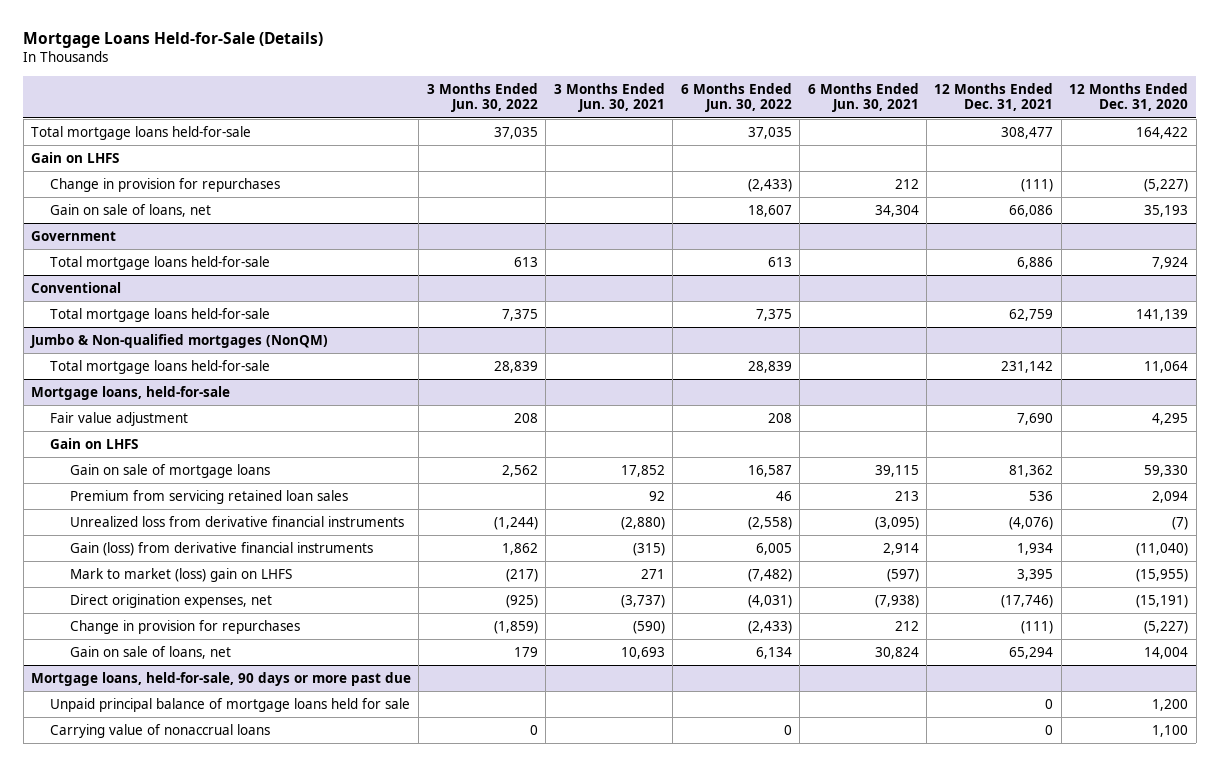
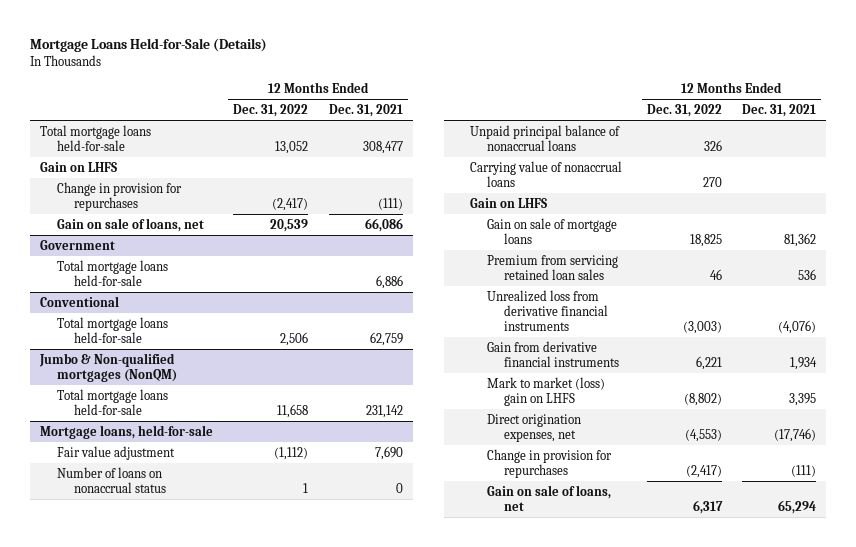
- | 3 Months Ended Jun. 30, 2022 | 3 Months Ended Jun. 30, 2021 | 6 Months Ended Jun. 30, 2022 | 6 Months Ended Jun. 30, 2021 | 12 Months Ended Dec. 31, 2021 | 12 Months Ended Dec. 31, 2020
+ | 12 Months Ended Dec. 31, 2022 | 12 Months Ended Dec. 31, 2021
@ Mortgage loans, held-for-sale
+ Number of loans on nonaccrual status | 1 | 0
+ Unpaid principal balance of nonaccrual loans | 326 |
+ Carrying value of nonaccrual loans | 270 |
- Gain (loss) from derivative financial instruments | 1,862 | (315) | 6,005 | 2,914 | 1,934 | (11,040)
+ Gain from derivative financial instruments | 6,221 | 1,934
- Mortgage loans, held-for-sale, 90 days or more past due
- Unpaid principal balance of mortgage loans held for sale | | | | | 0 | 1,200
- Carrying value of nonaccrual loans | 0 | | 0 | | 0 | 1,100

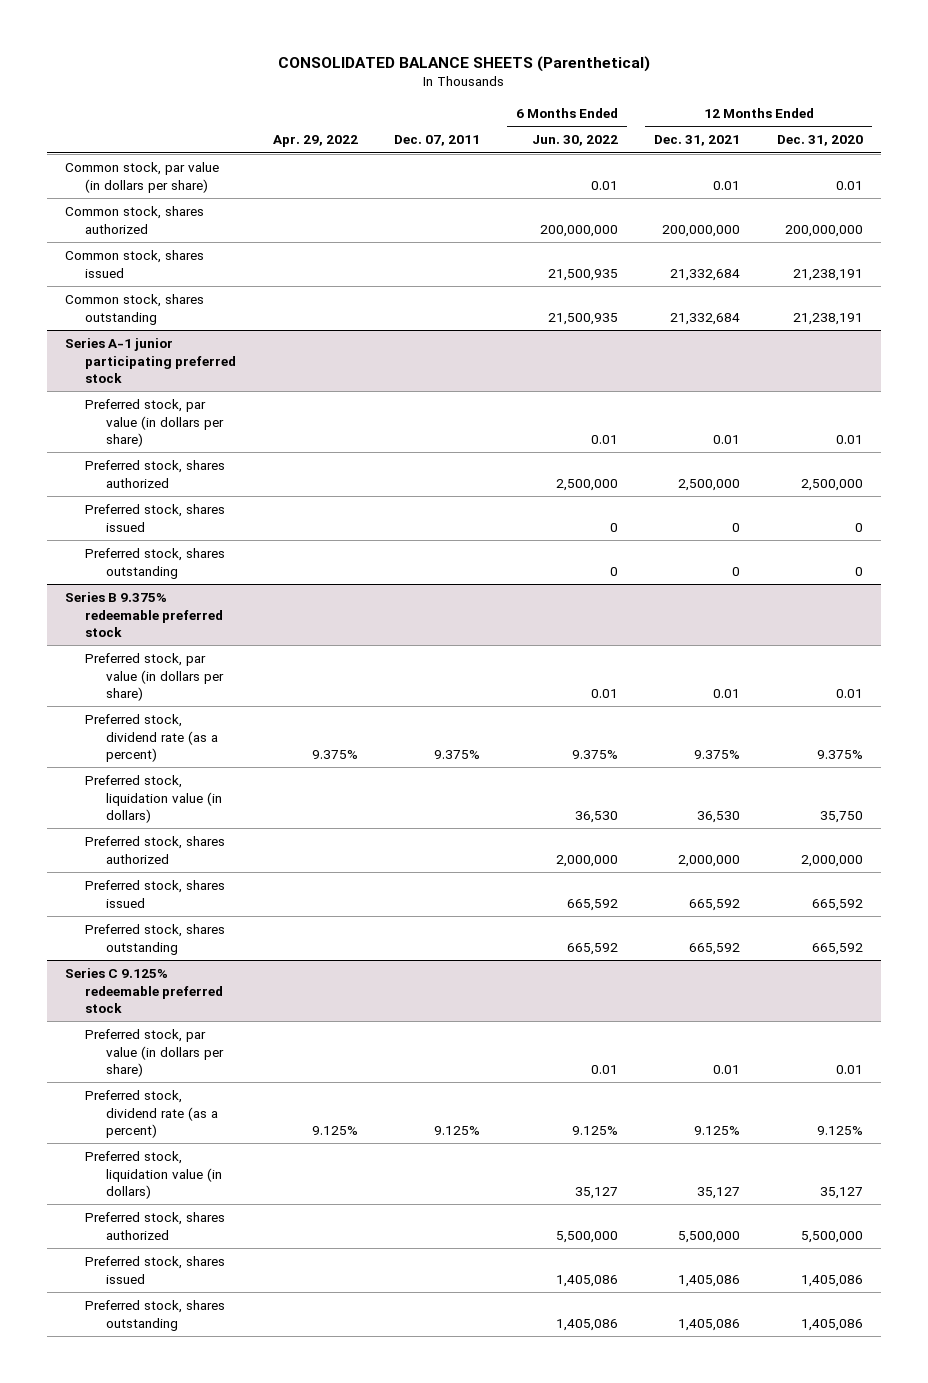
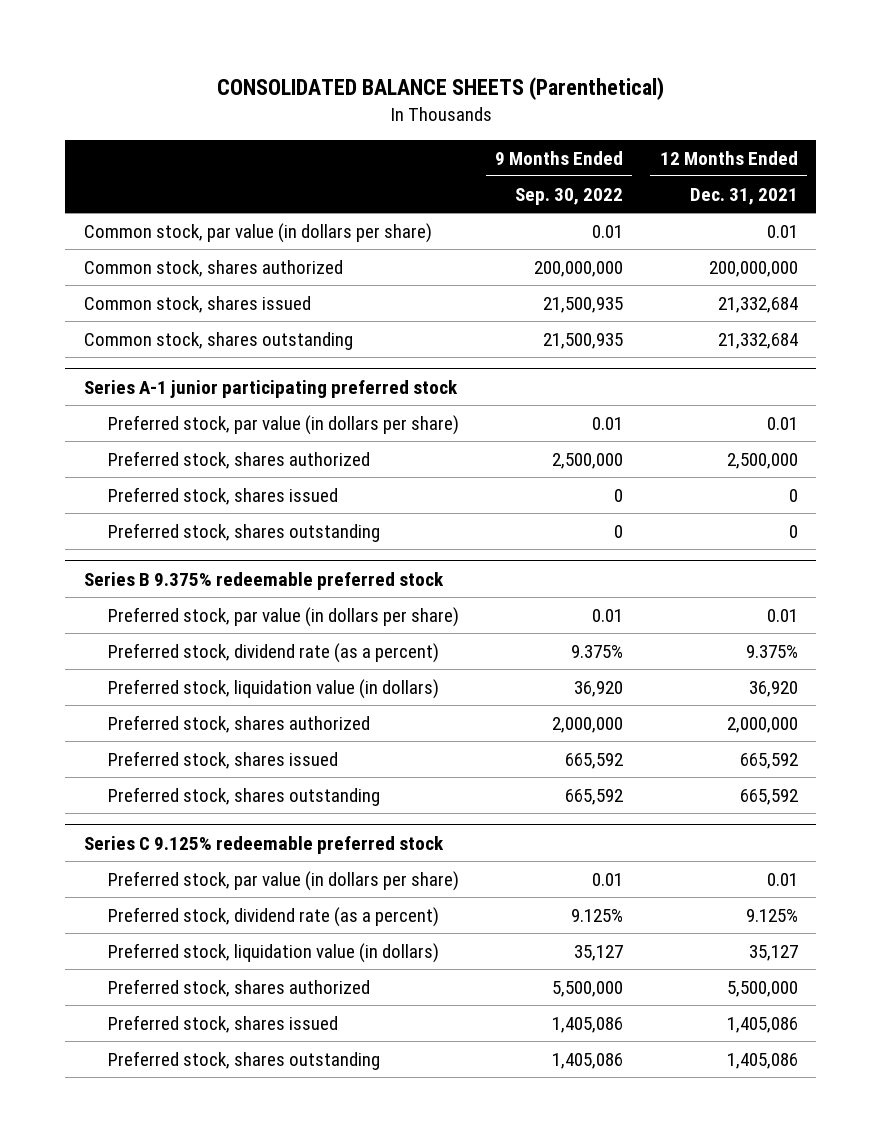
- | Apr. 29, 2022 | Dec. 07, 2011 | 6 Months Ended Jun. 30, 2022 | 12 Months Ended Dec. 31, 2021 | 12 Months Ended Dec. 31, 2020
+ | 9 Months Ended Sep. 30, 2022 | 12 Months Ended Dec. 31, 2021
@ Series B 9.375% redeemable preferred stock
- Preferred stock, liquidation value (in dollars) | | | 36,530 | 36,530 | 35,750
+ Preferred stock, liquidation value (in dollars) | 36,920 | 36,920

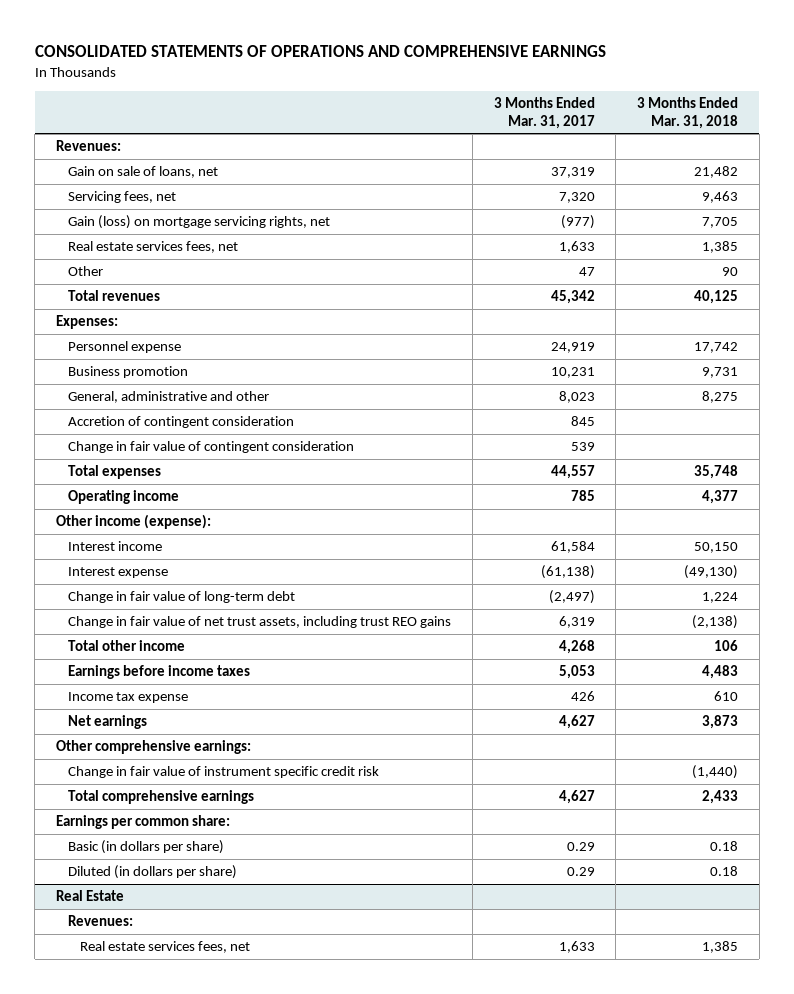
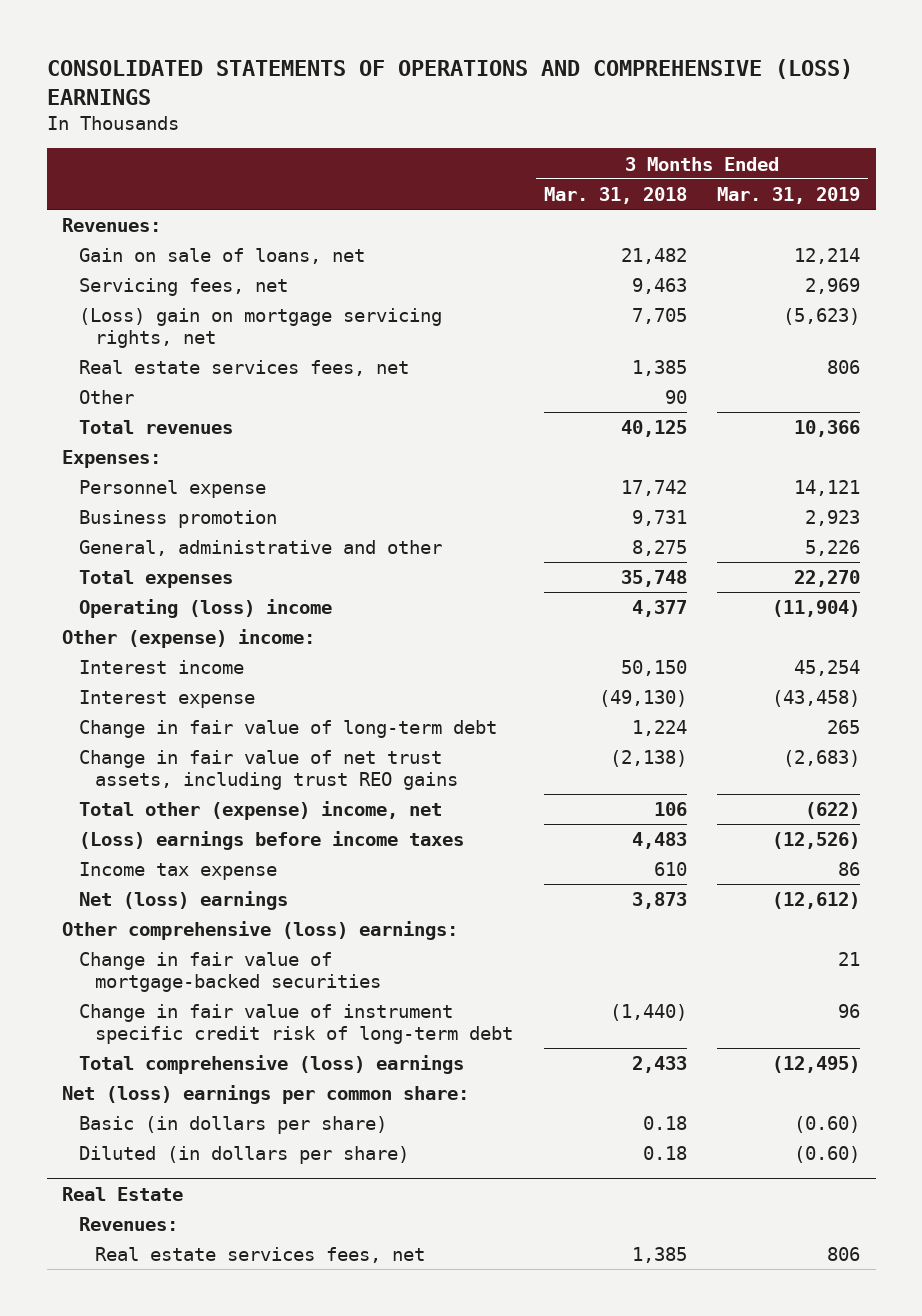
- CONSOLIDATED STATEMENTS OF OPERATIONS AND COMPREHENSIVE EARNINGS
+ CONSOLIDATED STATEMENTS OF OPERATIONS AND COMPREHENSIVE (LOSS) EARNINGS
- | 3 Months Ended Mar. 31, 2017 | 3 Months Ended Mar. 31, 2018
+ | 3 Months Ended Mar. 31, 2018 | 3 Months Ended Mar. 31, 2019
- Gain (loss) on mortgage servicing rights, net | (977) | 7,705
+ (Loss) gain on mortgage servicing rights, net | 7,705 | (5,623)
- Accretion of contingent consideration | 845 |
- Change in fair value of contingent consideration | 539 |
- Operating income | 785 | 4,377
- Other income (expense):
+ Operating (loss) income | 4,377 | (11,904)
+ Other (expense) income:
- Total other income | 4,268 | 106
- Earnings before income taxes | 5,053 | 4,483
+ Total other (expense) income, net | 106 | (622)
+ (Loss) earnings before income taxes | 4,483 | (12,526)
- Net earnings | 4,627 | 3,873
- Other comprehensive earnings:
- Change in fair value of instrument specific credit risk | | (1,440)
- Total comprehensive earnings | 4,627 | 2,433
- Earnings per common share:
+ Net (loss) earnings | 3,873 | (12,612)
+ Other comprehensive (loss) earnings:
+ Change in fair value of mortgage-backed securities | | 21
+ Change in fair value of instrument specific credit risk of long-term debt | (1,440) | 96
+ Total comprehensive (loss) earnings | 2,433 | (12,495)
+ Net (loss) earnings per common share:

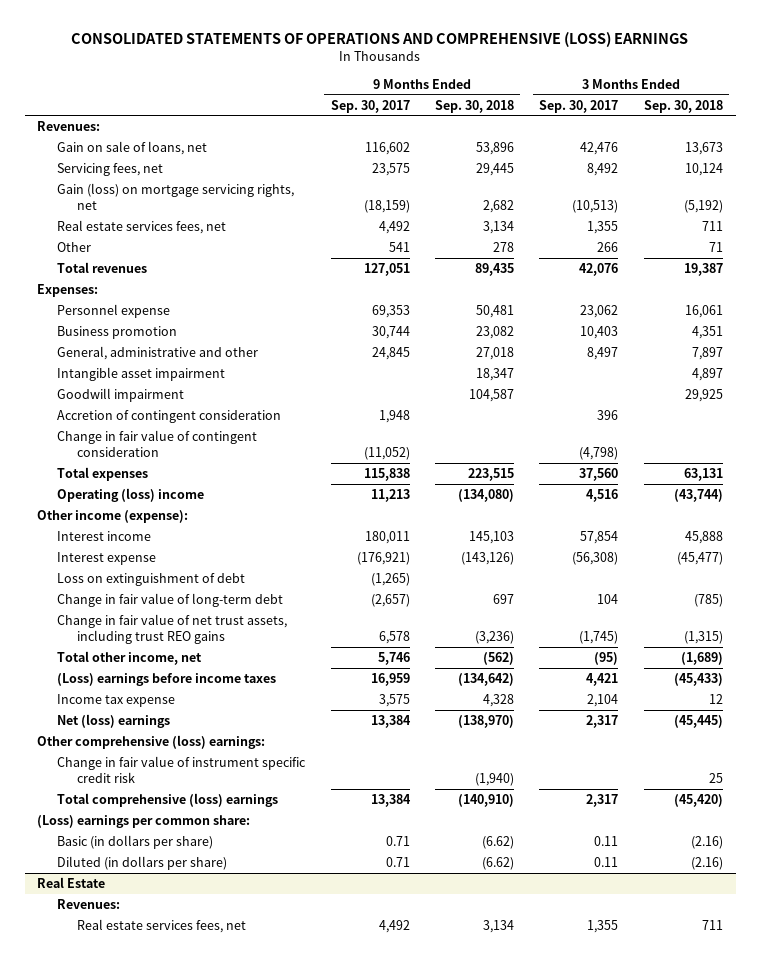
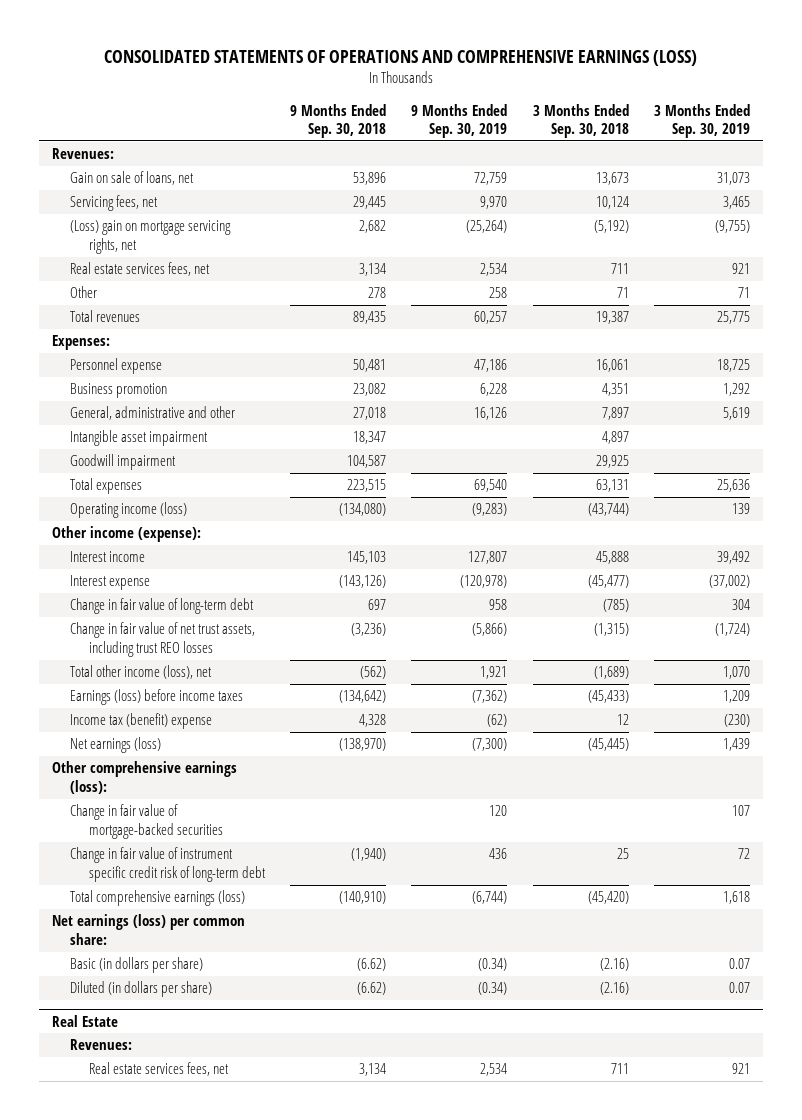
- CONSOLIDATED STATEMENTS OF OPERATIONS AND COMPREHENSIVE (LOSS) EARNINGS
+ CONSOLIDATED STATEMENTS OF OPERATIONS AND COMPREHENSIVE EARNINGS (LOSS)
- | 9 Months Ended Sep. 30, 2017 | 9 Months Ended Sep. 30, 2018 | 3 Months Ended Sep. 30, 2017 | 3 Months Ended Sep. 30, 2018
+ | 9 Months Ended Sep. 30, 2018 | 9 Months Ended Sep. 30, 2019 | 3 Months Ended Sep. 30, 2018 | 3 Months Ended Sep. 30, 2019
- Gain (loss) on mortgage servicing rights, net | (18,159) | 2,682 | (10,513) | (5,192)
+ (Loss) gain on mortgage servicing rights, net | 2,682 | (25,264) | (5,192) | (9,755)
- Accretion of contingent consideration | 1,948 | | 396 |
- Change in fair value of contingent consideration | (11,052) | | (4,798) |
- Operating (loss) income | 11,213 | (134,080) | 4,516 | (43,744)
+ Operating income (loss) | (134,080) | (9,283) | (43,744) | 139
- Loss on extinguishment of debt | (1,265) | | |
- Change in fair value of net trust assets, including trust REO gains | 6,578 | (3,236) | (1,745) | (1,315)
- Total other income, net | 5,746 | (562) | (95) | (1,689)
- (Loss) earnings before income taxes | 16,959 | (134,642) | 4,421 | (45,433)
- Income tax expense | 3,575 | 4,328 | 2,104 | 12
- Net (loss) earnings | 13,384 | (138,970) | 2,317 | (45,445)
- Other comprehensive (loss) earnings:
- Change in fair value of instrument specific credit risk | | (1,940) | | 25
- Total comprehensive (loss) earnings | 13,384 | (140,910) | 2,317 | (45,420)
- (Loss) earnings per common share:
+ Change in fair value of net trust assets, including trust REO losses | (3,236) | (5,866) | (1,315) | (1,724)
+ Total other income (loss), net | (562) | 1,921 | (1,689) | 1,070
+ Earnings (loss) before income taxes | (134,642) | (7,362) | (45,433) | 1,209
+ Income tax (benefit) expense | 4,328 | (62) | 12 | (230)
+ Net earnings (loss) | (138,970) | (7,300) | (45,445) | 1,439
+ Other comprehensive earnings (loss):
+ Change in fair value of mortgage-backed securities | | 120 | | 107
+ Change in fair value of instrument specific credit risk of long-term debt | (1,940) | 436 | 25 | 72
+ Total comprehensive earnings (loss) | (140,910) | (6,744) | (45,420) | 1,618
+ Net earnings (loss) per common share:

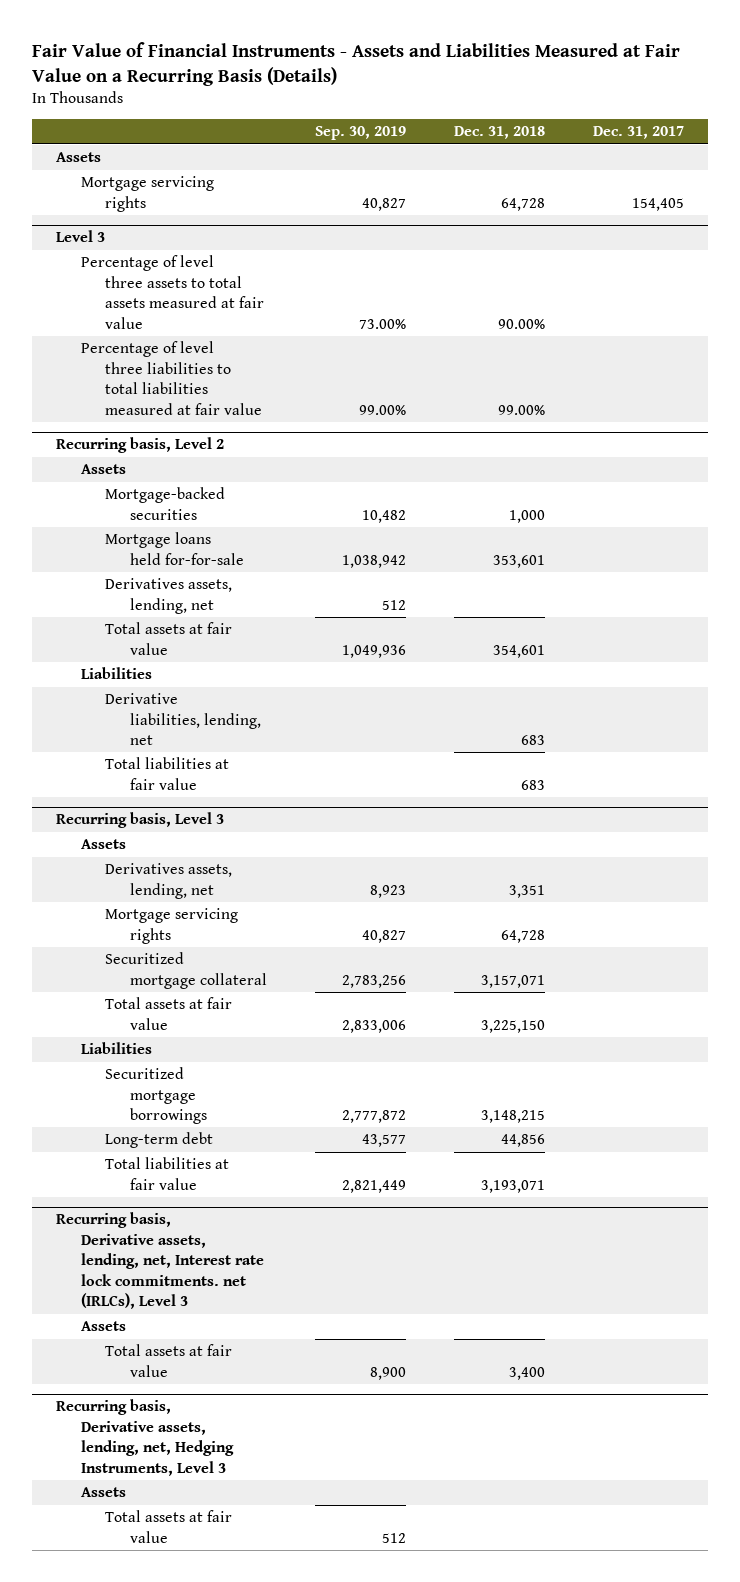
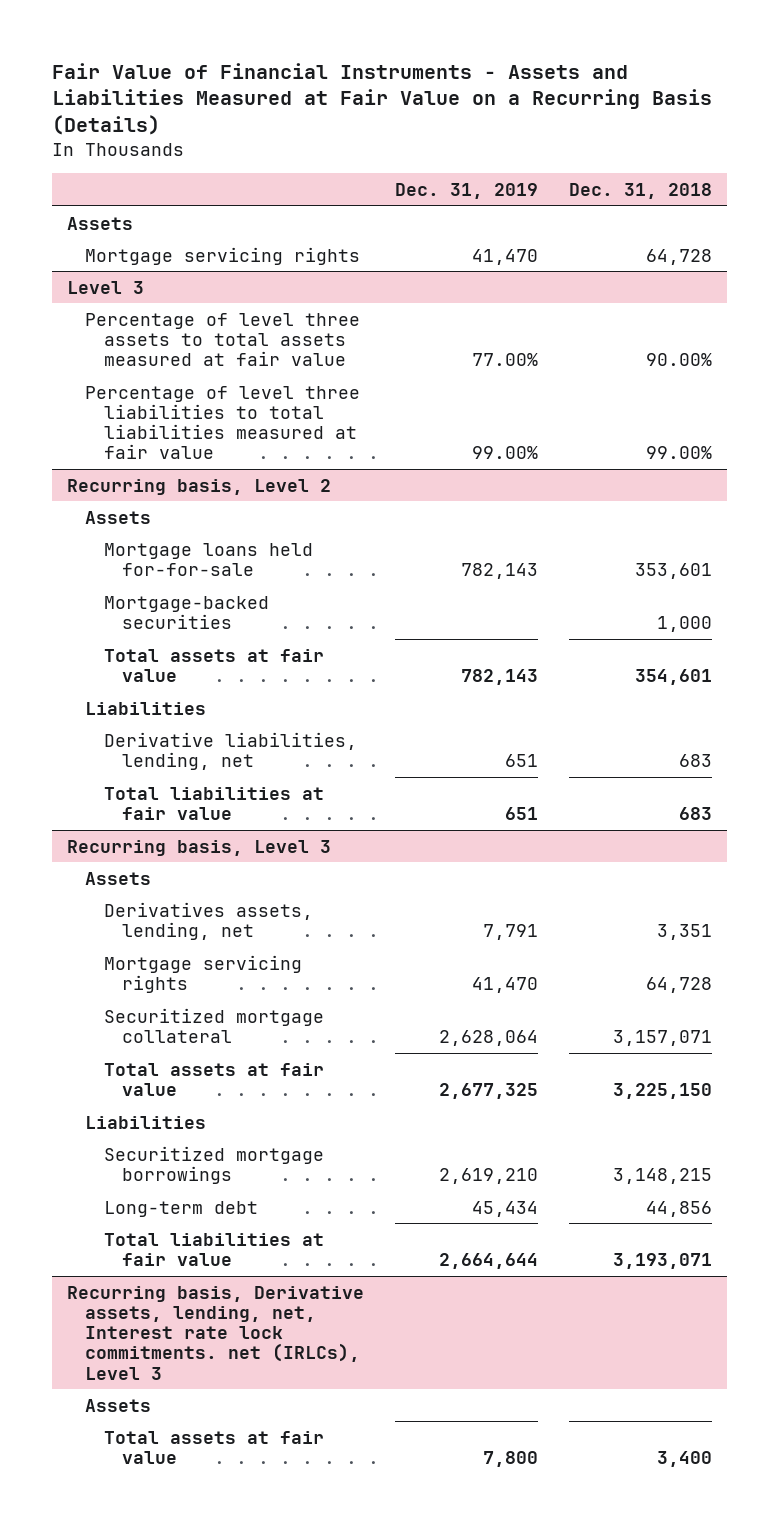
- | Sep. 30, 2019 | Dec. 31, 2018 | Dec. 31, 2017
+ | Dec. 31, 2019 | Dec. 31, 2018
@ Recurring basis, Level 2
- Derivatives assets, lending, net | 512 | |
moved down: Mortgage-backed securities | | 1,000
- Recurring basis, Derivative assets, lending, net, Hedging Instruments, Level 3
- Assets
- Total assets at fair value | 512 | |

